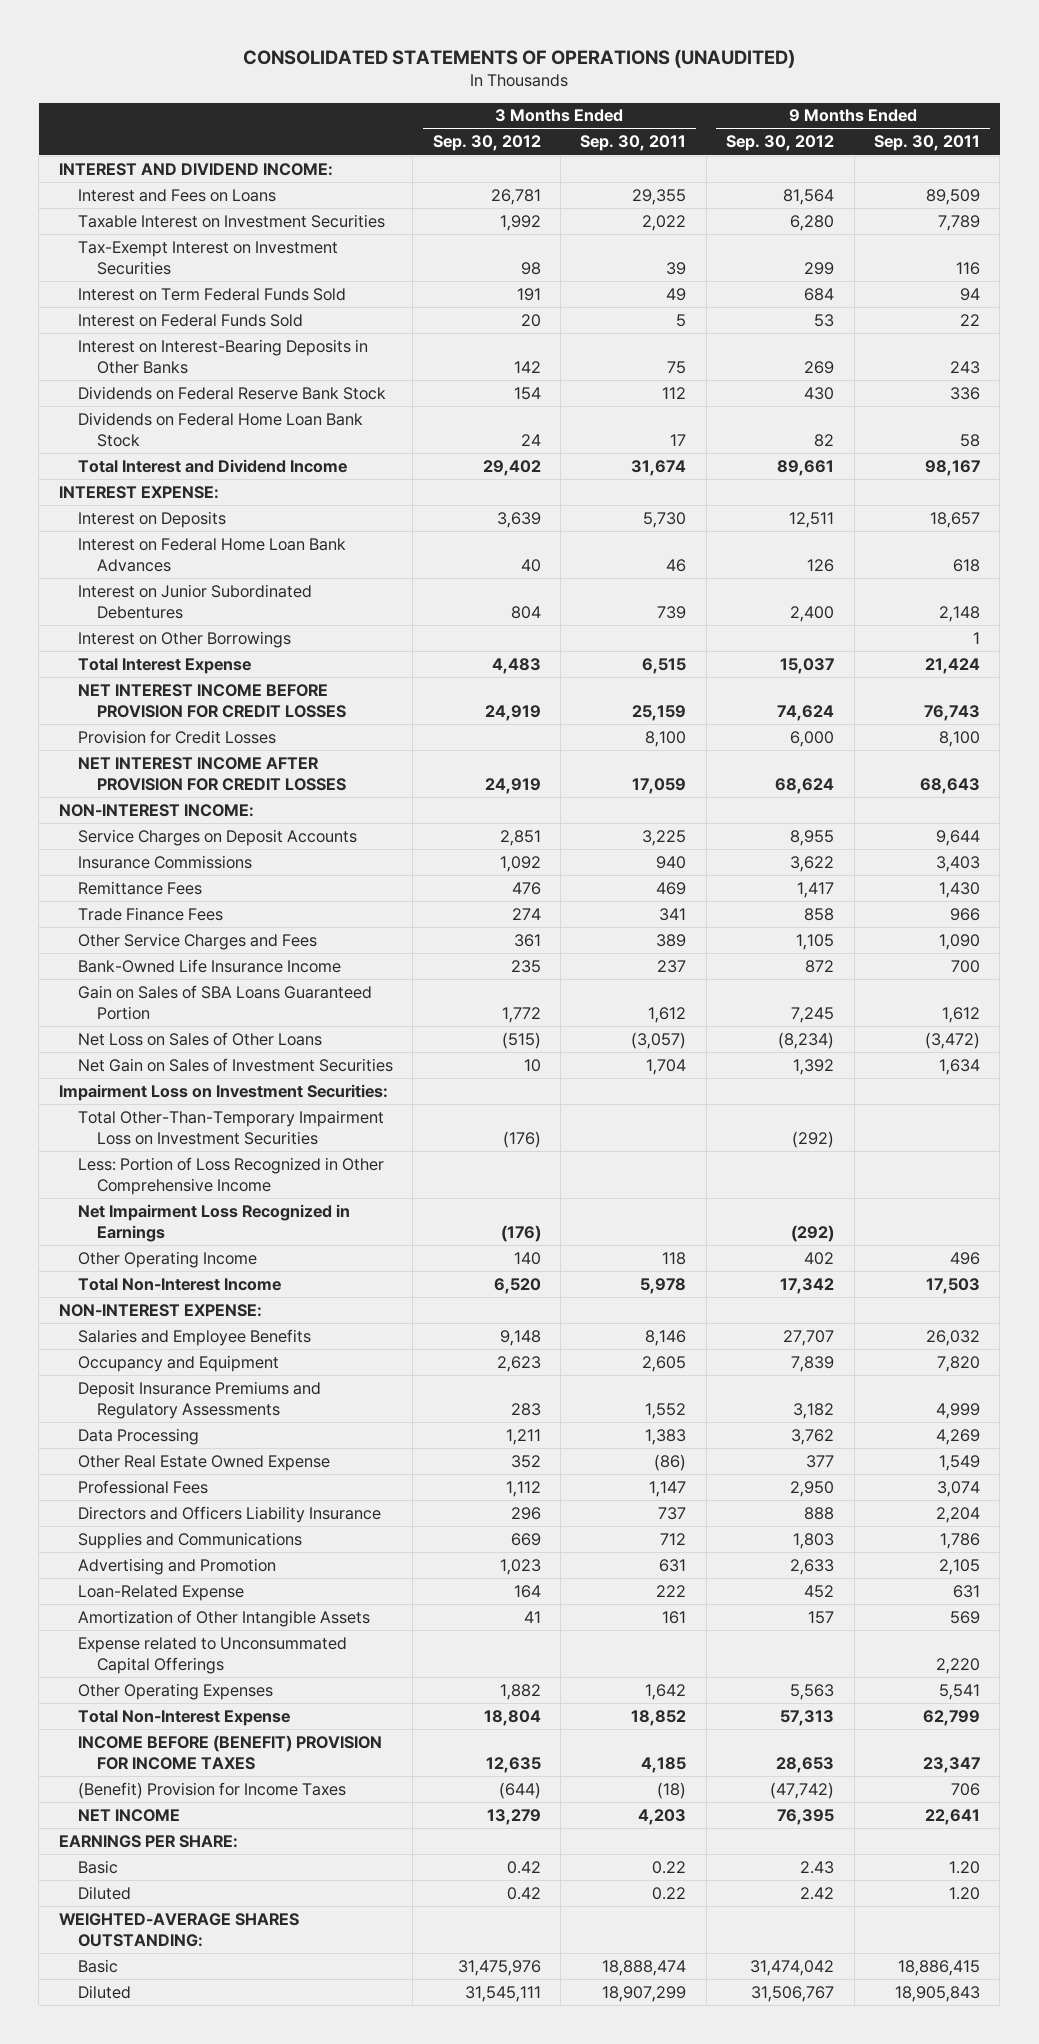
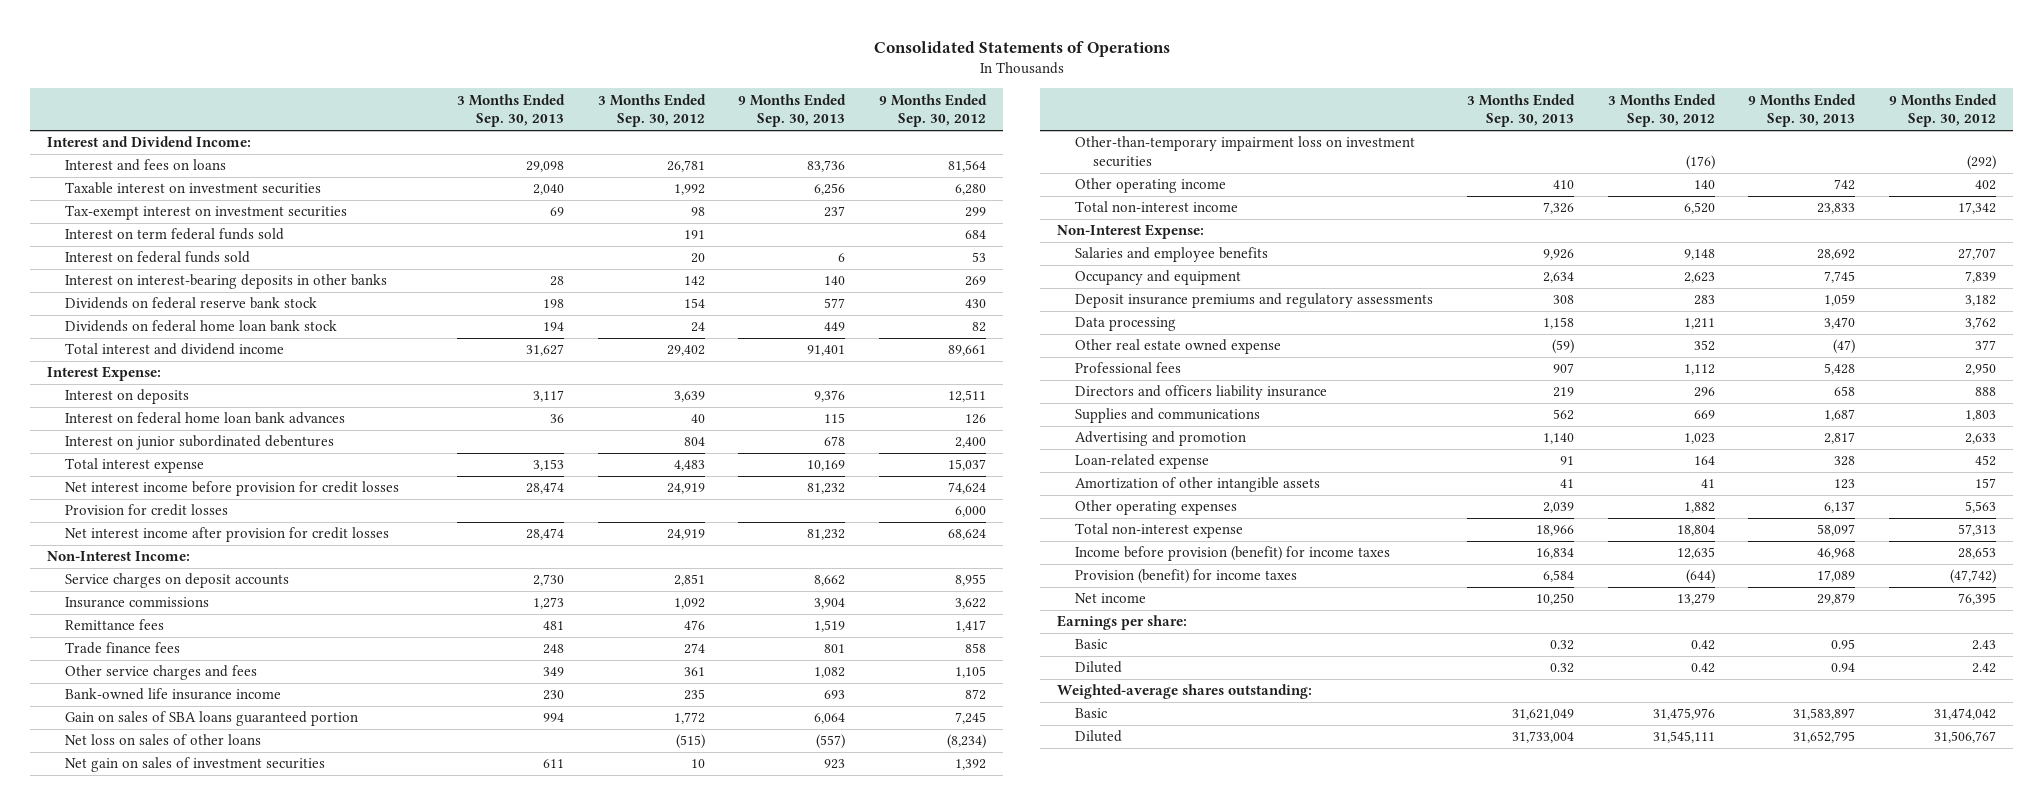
- CONSOLIDATED STATEMENTS OF OPERATIONS (UNAUDITED)
+ Consolidated Statements of Operations
- | 3 Months Ended Sep. 30, 2012 | 3 Months Ended Sep. 30, 2011 | 9 Months Ended Sep. 30, 2012 | 9 Months Ended Sep. 30, 2011
+ | 3 Months Ended Sep. 30, 2013 | 3 Months Ended Sep. 30, 2012 | 9 Months Ended Sep. 30, 2013 | 9 Months Ended Sep. 30, 2012
- INTEREST AND DIVIDEND INCOME:
- Interest and Fees on Loans | 26,781 | 29,355 | 81,564 | 89,509
- Taxable Interest on Investment Securities | 1,992 | 2,022 | 6,280 | 7,789
- Tax-Exempt Interest on Investment Securities | 98 | 39 | 299 | 116
- Interest on Term Federal Funds Sold | 191 | 49 | 684 | 94
- Interest on Federal Funds Sold | 20 | 5 | 53 | 22
- Interest on Interest-Bearing Deposits in Other Banks | 142 | 75 | 269 | 243
- Dividends on Federal Reserve Bank Stock | 154 | 112 | 430 | 336
- Dividends on Federal Home Loan Bank Stock | 24 | 17 | 82 | 58
- Total Interest and Dividend Income | 29,402 | 31,674 | 89,661 | 98,167
- INTEREST EXPENSE:
- Interest on Deposits | 3,639 | 5,730 | 12,511 | 18,657
- Interest on Federal Home Loan Bank Advances | 40 | 46 | 126 | 618
- Interest on Junior Subordinated Debentures | 804 | 739 | 2,400 | 2,148
- Interest on Other Borrowings | | | | 1
- Total Interest Expense | 4,483 | 6,515 | 15,037 | 21,424
- NET INTEREST INCOME BEFORE PROVISION FOR CREDIT LOSSES | 24,919 | 25,159 | 74,624 | 76,743
- Provision for Credit Losses | | 8,100 | 6,000 | 8,100
- NET INTEREST INCOME AFTER PROVISION FOR CREDIT LOSSES | 24,919 | 17,059 | 68,624 | 68,643
- NON-INTEREST INCOME:
- Service Charges on Deposit Accounts | 2,851 | 3,225 | 8,955 | 9,644
- Insurance Commissions | 1,092 | 940 | 3,622 | 3,403
- Remittance Fees | 476 | 469 | 1,417 | 1,430
- Trade Finance Fees | 274 | 341 | 858 | 966
- Other Service Charges and Fees | 361 | 389 | 1,105 | 1,090
- Bank-Owned Life Insurance Income | 235 | 237 | 872 | 700
- Gain on Sales of SBA Loans Guaranteed Portion | 1,772 | 1,612 | 7,245 | 1,612
- Net Loss on Sales of Other Loans | (515) | (3,057) | (8,234) | (3,472)
- Net Gain on Sales of Investment Securities | 10 | 1,704 | 1,392 | 1,634
- Impairment Loss on Investment Securities:
- Total Other-Than-Temporary Impairment Loss on Investment Securities | (176) | | (292) |
- Less: Portion of Loss Recognized in Other Comprehensive Income
- Net Impairment Loss Recognized in Earnings | (176) | | (292) |
- Other Operating Income | 140 | 118 | 402 | 496
- Total Non-Interest Income | 6,520 | 5,978 | 17,342 | 17,503
- NON-INTEREST EXPENSE:
- Salaries and Employee Benefits | 9,148 | 8,146 | 27,707 | 26,032
- Occupancy and Equipment | 2,623 | 2,605 | 7,839 | 7,820
- Deposit Insurance Premiums and Regulatory Assessments | 283 | 1,552 | 3,182 | 4,999
- Data Processing | 1,211 | 1,383 | 3,762 | 4,269
- Other Real Estate Owned Expense | 352 | (86) | 377 | 1,549
- Professional Fees | 1,112 | 1,147 | 2,950 | 3,074
- Directors and Officers Liability Insurance | 296 | 737 | 888 | 2,204
- Supplies and Communications | 669 | 712 | 1,803 | 1,786
- Advertising and Promotion | 1,023 | 631 | 2,633 | 2,105
- Loan-Related Expense | 164 | 222 | 452 | 631
- Amortization of Other Intangible Assets | 41 | 161 | 157 | 569
- Expense related to Unconsummated Capital Offerings | | | | 2,220
- Other Operating Expenses | 1,882 | 1,642 | 5,563 | 5,541
- Total Non-Interest Expense | 18,804 | 18,852 | 57,313 | 62,799
- INCOME BEFORE (BENEFIT) PROVISION FOR INCOME TAXES | 12,635 | 4,185 | 28,653 | 23,347
- (Benefit) Provision for Income Taxes | (644) | (18) | (47,742) | 706
- NET INCOME | 13,279 | 4,203 | 76,395 | 22,641
- EARNINGS PER SHARE:
+ Interest and Dividend Income:
+ Interest and fees on loans | 29,098 | 26,781 | 83,736 | 81,564
+ Taxable interest on investment securities | 2,040 | 1,992 | 6,256 | 6,280
+ Tax-exempt interest on investment securities | 69 | 98 | 237 | 299
+ Interest on term federal funds sold | | 191 | | 684
+ Interest on federal funds sold | | 20 | 6 | 53
+ Interest on interest-bearing deposits in other banks | 28 | 142 | 140 | 269
+ Dividends on federal reserve bank stock | 198 | 154 | 577 | 430
+ Dividends on federal home loan bank stock | 194 | 24 | 449 | 82
+ Total interest and dividend income | 31,627 | 29,402 | 91,401 | 89,661
+ Interest Expense:
+ Interest on deposits | 3,117 | 3,639 | 9,376 | 12,511
+ Interest on federal home loan bank advances | 36 | 40 | 115 | 126
+ Interest on junior subordinated debentures | | 804 | 678 | 2,400
+ Total interest expense | 3,153 | 4,483 | 10,169 | 15,037
+ Net interest income before provision for credit losses | 28,474 | 24,919 | 81,232 | 74,624
+ Provision for credit losses | | | | 6,000
+ Net interest income after provision for credit losses | 28,474 | 24,919 | 81,232 | 68,624
+ Non-Interest Income:
+ Service charges on deposit accounts | 2,730 | 2,851 | 8,662 | 8,955
+ Insurance commissions | 1,273 | 1,092 | 3,904 | 3,622
+ Remittance fees | 481 | 476 | 1,519 | 1,417
+ Trade finance fees | 248 | 274 | 801 | 858
+ Other service charges and fees | 349 | 361 | 1,082 | 1,105
+ Bank-owned life insurance income | 230 | 235 | 693 | 872
+ Gain on sales of SBA loans guaranteed portion | 994 | 1,772 | 6,064 | 7,245
+ Net loss on sales of other loans | | (515) | (557) | (8,234)
+ Net gain on sales of investment securities | 611 | 10 | 923 | 1,392
+ Other-than-temporary impairment loss on investment securities | | (176) | | (292)
+ Other operating income | 410 | 140 | 742 | 402
+ Total non-interest income | 7,326 | 6,520 | 23,833 | 17,342
+ Non-Interest Expense:
+ Salaries and employee benefits | 9,926 | 9,148 | 28,692 | 27,707
+ Occupancy and equipment | 2,634 | 2,623 | 7,745 | 7,839
+ Deposit insurance premiums and regulatory assessments | 308 | 283 | 1,059 | 3,182
+ Data processing | 1,158 | 1,211 | 3,470 | 3,762
+ Other real estate owned expense | (59) | 352 | (47) | 377
+ Professional fees | 907 | 1,112 | 5,428 | 2,950
+ Directors and officers liability insurance | 219 | 296 | 658 | 888
+ Supplies and communications | 562 | 669 | 1,687 | 1,803
+ Advertising and promotion | 1,140 | 1,023 | 2,817 | 2,633
+ Loan-related expense | 91 | 164 | 328 | 452
+ Amortization of other intangible assets | 41 | 41 | 123 | 157
+ Other operating expenses | 2,039 | 1,882 | 6,137 | 5,563
+ Total non-interest expense | 18,966 | 18,804 | 58,097 | 57,313
+ Income before provision (benefit) for income taxes | 16,834 | 12,635 | 46,968 | 28,653
+ Provision (benefit) for income taxes | 6,584 | (644) | 17,089 | (47,742)
+ Net income | 10,250 | 13,279 | 29,879 | 76,395
+ Earnings per share:
- WEIGHTED-AVERAGE SHARES OUTSTANDING:
+ Weighted-average shares outstanding:

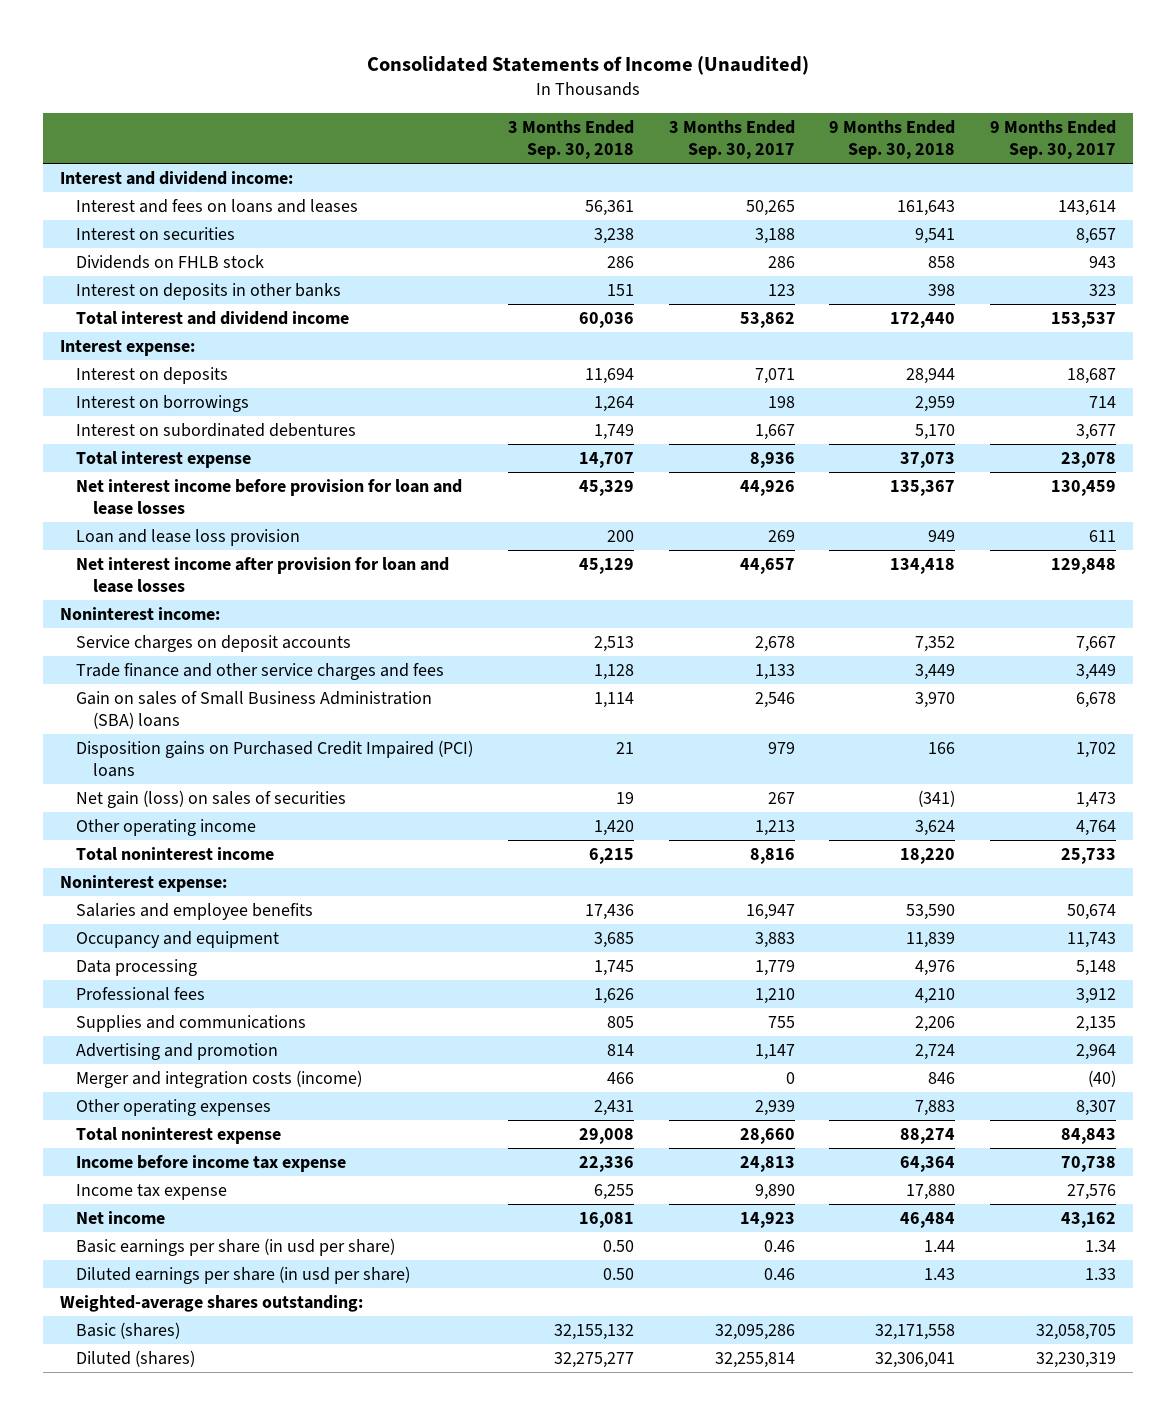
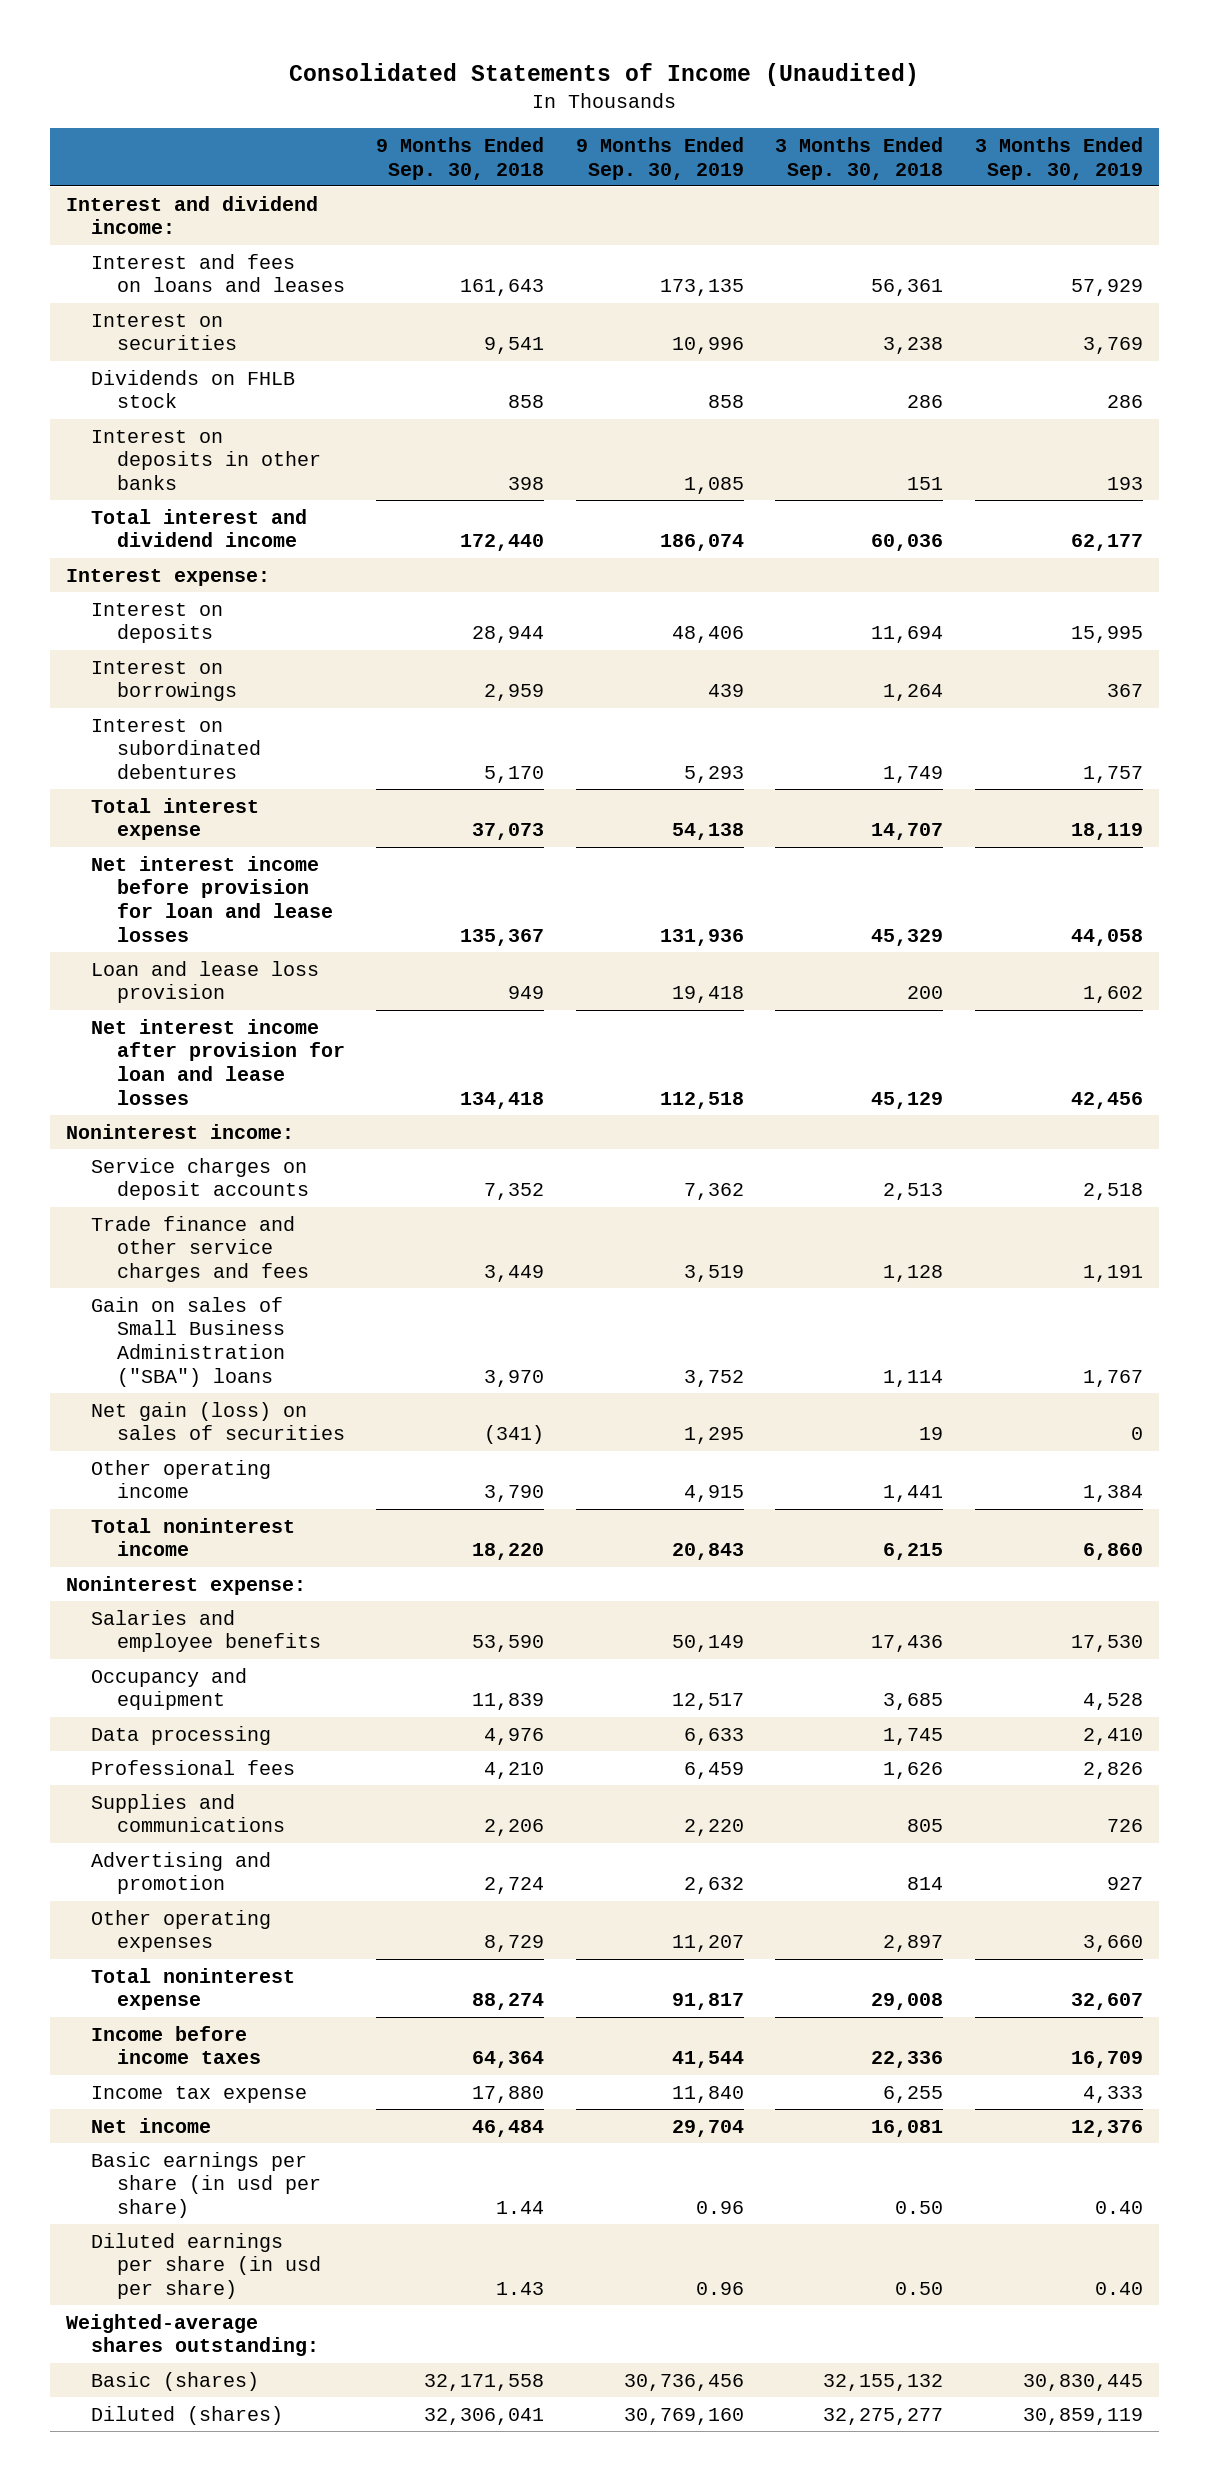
- | 3 Months Ended Sep. 30, 2018 | 3 Months Ended Sep. 30, 2017 | 9 Months Ended Sep. 30, 2018 | 9 Months Ended Sep. 30, 2017
+ | 9 Months Ended Sep. 30, 2018 | 9 Months Ended Sep. 30, 2019 | 3 Months Ended Sep. 30, 2018 | 3 Months Ended Sep. 30, 2019
- Gain on sales of Small Business Administration (SBA) loans | 1,114 | 2,546 | 3,970 | 6,678
- Disposition gains on Purchased Credit Impaired (PCI) loans | 21 | 979 | 166 | 1,702
+ Gain on sales of Small Business Administration ("SBA") loans | 3,970 | 3,752 | 1,114 | 1,767
- Other operating income | 1,420 | 1,213 | 3,624 | 4,764
+ Other operating income | 3,790 | 4,915 | 1,441 | 1,384
- Merger and integration costs (income) | 466 | 0 | 846 | (40)
- Other operating expenses | 2,431 | 2,939 | 7,883 | 8,307
+ Other operating expenses | 8,729 | 11,207 | 2,897 | 3,660
- Income before income tax expense | 22,336 | 24,813 | 64,364 | 70,738
+ Income before income taxes | 64,364 | 41,544 | 22,336 | 16,709

